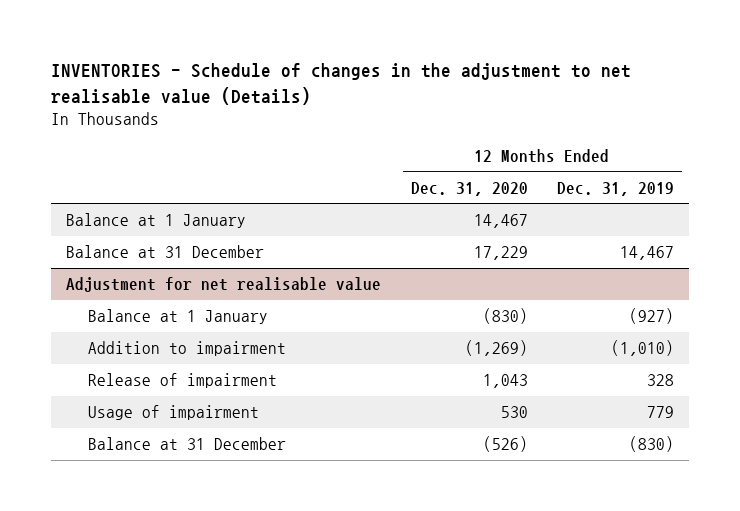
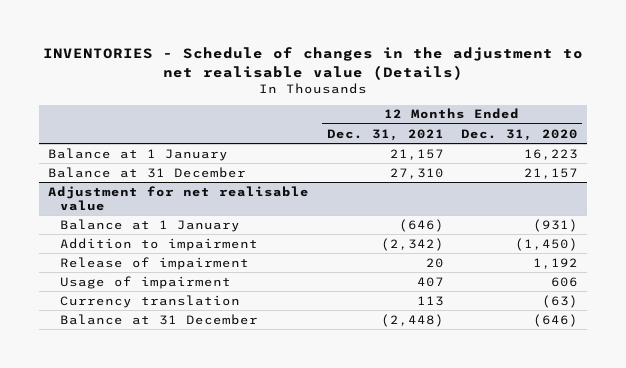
- | 12 Months Ended Dec. 31, 2020 | 12 Months Ended Dec. 31, 2019
+ | 12 Months Ended Dec. 31, 2021 | 12 Months Ended Dec. 31, 2020
- Balance at 1 January | 14,467 |
- Balance at 31 December | 17,229 | 14,467
+ Balance at 1 January | 21,157 | 16,223
+ Balance at 31 December | 27,310 | 21,157
@ Adjustment for net realisable value
- Balance at 1 January | (830) | (927)
- Addition to impairment | (1,269) | (1,010)
- Release of impairment | 1,043 | 328
- Usage of impairment | 530 | 779
- Balance at 31 December | (526) | (830)
+ Balance at 1 January | (646) | (931)
+ Addition to impairment | (2,342) | (1,450)
+ Release of impairment | 20 | 1,192
+ Usage of impairment | 407 | 606
+ Currency translation | 113 | (63)
+ Balance at 31 December | (2,448) | (646)

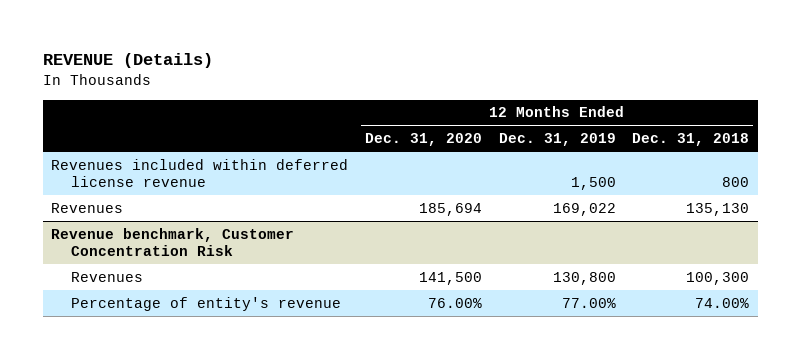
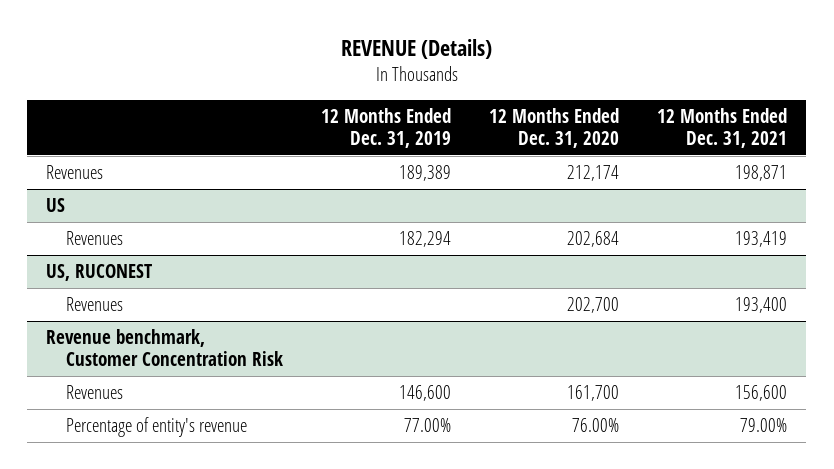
- | 12 Months Ended Dec. 31, 2020 | 12 Months Ended Dec. 31, 2019 | 12 Months Ended Dec. 31, 2018
+ | 12 Months Ended Dec. 31, 2019 | 12 Months Ended Dec. 31, 2020 | 12 Months Ended Dec. 31, 2021
- Revenues included within deferred license revenue | | 1,500 | 800
- Revenues | 185,694 | 169,022 | 135,130
+ Revenues | 189,389 | 212,174 | 198,871
+ US
+ Revenues | 182,294 | 202,684 | 193,419
+ US, RUCONEST
+ Revenues | | 202,700 | 193,400
@ Revenue benchmark, Customer Concentration Risk
- Revenues | 141,500 | 130,800 | 100,300
+ Revenues | 146,600 | 161,700 | 156,600

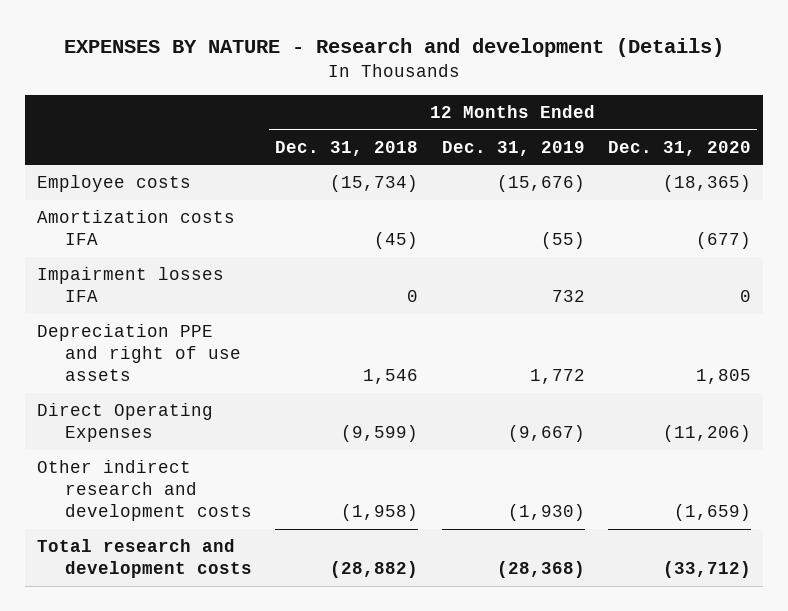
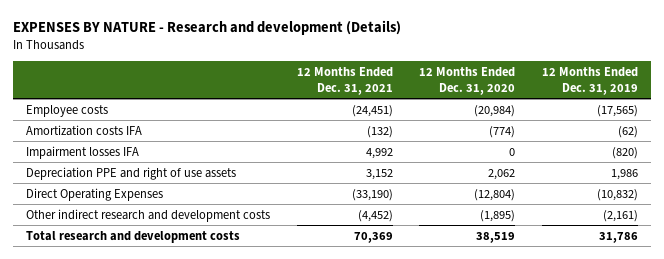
- | 12 Months Ended Dec. 31, 2018 | 12 Months Ended Dec. 31, 2019 | 12 Months Ended Dec. 31, 2020
+ | 12 Months Ended Dec. 31, 2021 | 12 Months Ended Dec. 31, 2020 | 12 Months Ended Dec. 31, 2019
- Employee costs | (15,734) | (15,676) | (18,365)
- Amortization costs IFA | (45) | (55) | (677)
- Impairment losses IFA | 0 | 732 | 0
- Depreciation PPE and right of use assets | 1,546 | 1,772 | 1,805
- Direct Operating Expenses | (9,599) | (9,667) | (11,206)
- Other indirect research and development costs | (1,958) | (1,930) | (1,659)
- Total research and development costs | (28,882) | (28,368) | (33,712)
+ Employee costs | (24,451) | (20,984) | (17,565)
+ Amortization costs IFA | (132) | (774) | (62)
+ Impairment losses IFA | 4,992 | 0 | (820)
+ Depreciation PPE and right of use assets | 3,152 | 2,062 | 1,986
+ Direct Operating Expenses | (33,190) | (12,804) | (10,832)
+ Other indirect research and development costs | (4,452) | (1,895) | (2,161)
+ Total research and development costs | 70,369 | 38,519 | 31,786

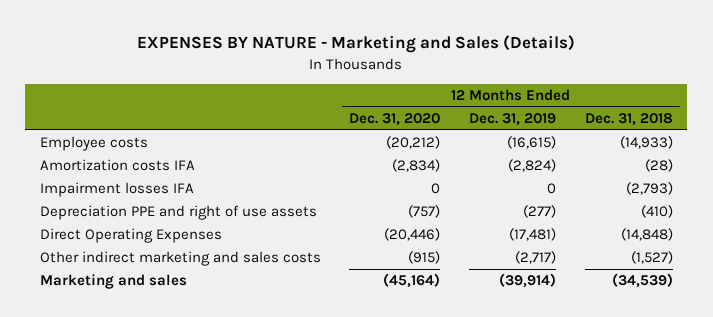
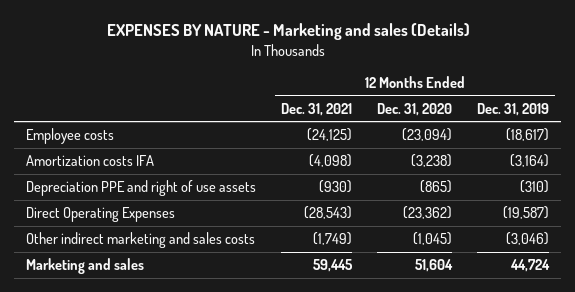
- EXPENSES BY NATURE - Marketing and Sales (Details)
+ EXPENSES BY NATURE - Marketing and sales (Details)
- | 12 Months Ended Dec. 31, 2020 | 12 Months Ended Dec. 31, 2019 | 12 Months Ended Dec. 31, 2018
+ | 12 Months Ended Dec. 31, 2021 | 12 Months Ended Dec. 31, 2020 | 12 Months Ended Dec. 31, 2019
- Employee costs | (20,212) | (16,615) | (14,933)
- Amortization costs IFA | (2,834) | (2,824) | (28)
- Impairment losses IFA | 0 | 0 | (2,793)
- Depreciation PPE and right of use assets | (757) | (277) | (410)
- Direct Operating Expenses | (20,446) | (17,481) | (14,848)
- Other indirect marketing and sales costs | (915) | (2,717) | (1,527)
- Marketing and sales | (45,164) | (39,914) | (34,539)
+ Employee costs | (24,125) | (23,094) | (18,617)
+ Amortization costs IFA | (4,098) | (3,238) | (3,164)
+ Depreciation PPE and right of use assets | (930) | (865) | (310)
+ Direct Operating Expenses | (28,543) | (23,362) | (19,587)
+ Other indirect marketing and sales costs | (1,749) | (1,045) | (3,046)
+ Marketing and sales | 59,445 | 51,604 | 44,724

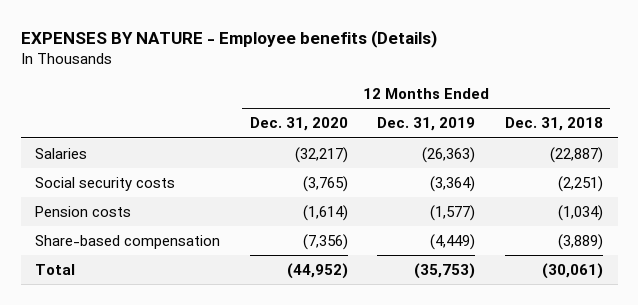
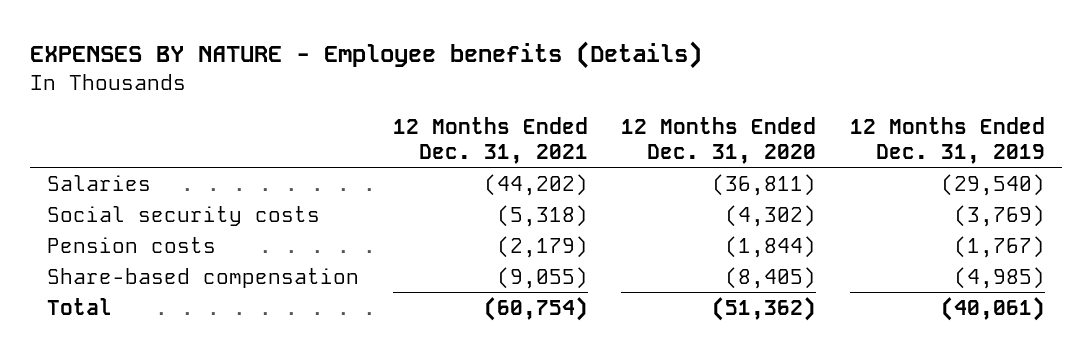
- | 12 Months Ended Dec. 31, 2020 | 12 Months Ended Dec. 31, 2019 | 12 Months Ended Dec. 31, 2018
+ | 12 Months Ended Dec. 31, 2021 | 12 Months Ended Dec. 31, 2020 | 12 Months Ended Dec. 31, 2019
- Salaries | (32,217) | (26,363) | (22,887)
- Social security costs | (3,765) | (3,364) | (2,251)
- Pension costs | (1,614) | (1,577) | (1,034)
- Share-based compensation | (7,356) | (4,449) | (3,889)
- Total | (44,952) | (35,753) | (30,061)
+ Salaries | (44,202) | (36,811) | (29,540)
+ Social security costs | (5,318) | (4,302) | (3,769)
+ Pension costs | (2,179) | (1,844) | (1,767)
+ Share-based compensation | (9,055) | (8,405) | (4,985)
+ Total | (60,754) | (51,362) | (40,061)

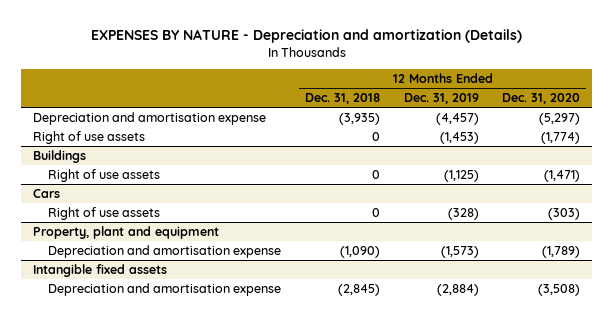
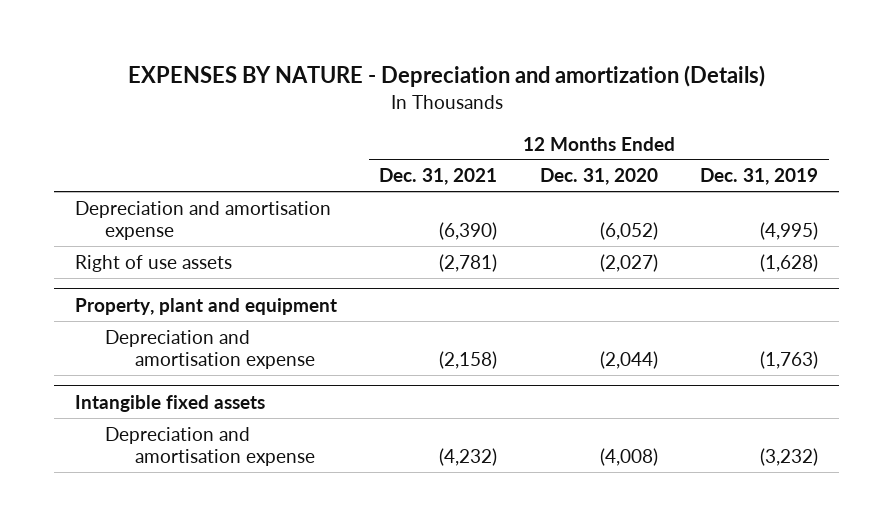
- | 12 Months Ended Dec. 31, 2018 | 12 Months Ended Dec. 31, 2019 | 12 Months Ended Dec. 31, 2020
+ | 12 Months Ended Dec. 31, 2021 | 12 Months Ended Dec. 31, 2020 | 12 Months Ended Dec. 31, 2019
- Depreciation and amortisation expense | (3,935) | (4,457) | (5,297)
- Right of use assets | 0 | (1,453) | (1,774)
- Buildings
- Right of use assets | 0 | (1,125) | (1,471)
- Cars
- Right of use assets | 0 | (328) | (303)
+ Depreciation and amortisation expense | (6,390) | (6,052) | (4,995)
+ Right of use assets | (2,781) | (2,027) | (1,628)
@ Property, plant and equipment
- Depreciation and amortisation expense | (1,090) | (1,573) | (1,789)
+ Depreciation and amortisation expense | (2,158) | (2,044) | (1,763)
@ Intangible fixed assets
- Depreciation and amortisation expense | (2,845) | (2,884) | (3,508)
+ Depreciation and amortisation expense | (4,232) | (4,008) | (3,232)

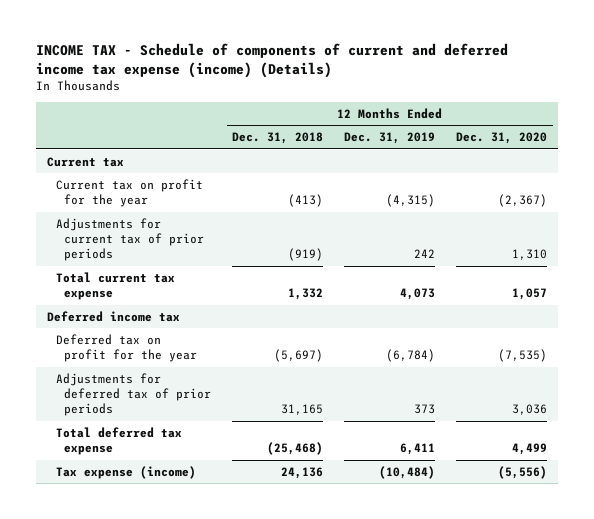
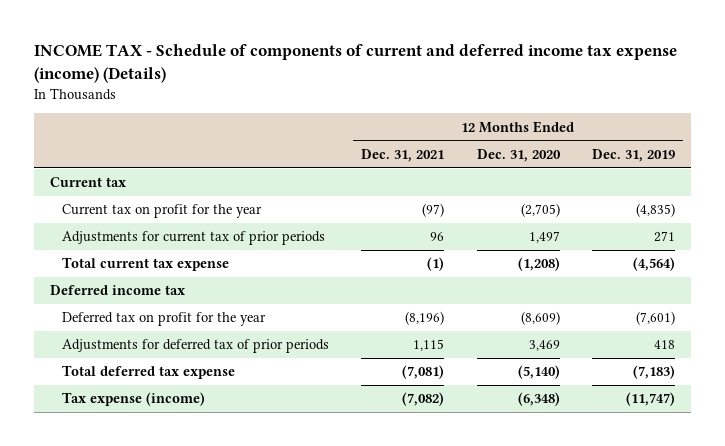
- | 12 Months Ended Dec. 31, 2018 | 12 Months Ended Dec. 31, 2019 | 12 Months Ended Dec. 31, 2020
+ | 12 Months Ended Dec. 31, 2021 | 12 Months Ended Dec. 31, 2020 | 12 Months Ended Dec. 31, 2019
- Current tax on profit for the year | (413) | (4,315) | (2,367)
- Adjustments for current tax of prior periods | (919) | 242 | 1,310
- Total current tax expense | 1,332 | 4,073 | 1,057
+ Current tax on profit for the year | (97) | (2,705) | (4,835)
+ Adjustments for current tax of prior periods | 96 | 1,497 | 271
+ Total current tax expense | (1) | (1,208) | (4,564)
- Deferred tax on profit for the year | (5,697) | (6,784) | (7,535)
- Adjustments for deferred tax of prior periods | 31,165 | 373 | 3,036
- Total deferred tax expense | (25,468) | 6,411 | 4,499
- Tax expense (income) | 24,136 | (10,484) | (5,556)
+ Deferred tax on profit for the year | (8,196) | (8,609) | (7,601)
+ Adjustments for deferred tax of prior periods | 1,115 | 3,469 | 418
+ Total deferred tax expense | (7,081) | (5,140) | (7,183)
+ Tax expense (income) | (7,082) | (6,348) | (11,747)

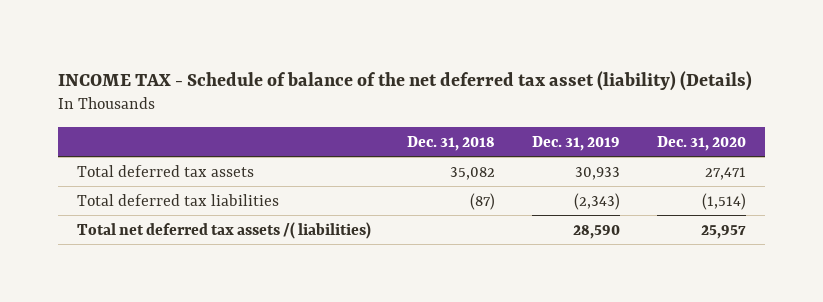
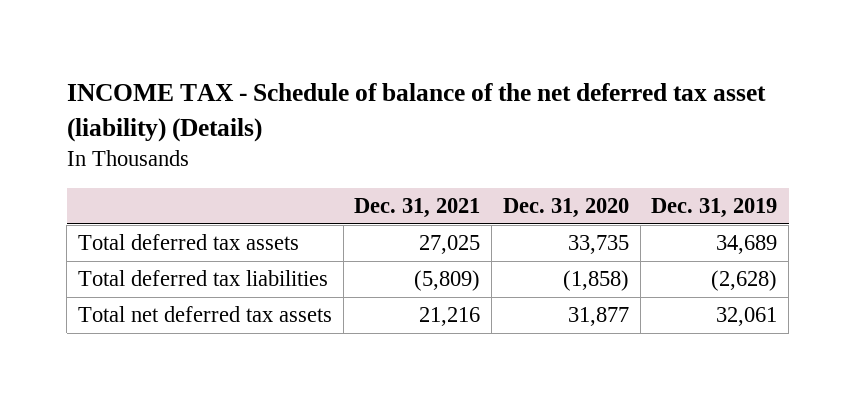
- | Dec. 31, 2018 | Dec. 31, 2019 | Dec. 31, 2020
+ | Dec. 31, 2021 | Dec. 31, 2020 | Dec. 31, 2019
- Total deferred tax assets | 35,082 | 30,933 | 27,471
- Total deferred tax liabilities | (87) | (2,343) | (1,514)
- Total net deferred tax assets /( liabilities) | | 28,590 | 25,957
+ Total deferred tax assets | 27,025 | 33,735 | 34,689
+ Total deferred tax liabilities | (5,809) | (1,858) | (2,628)
+ Total net deferred tax assets | 21,216 | 31,877 | 32,061

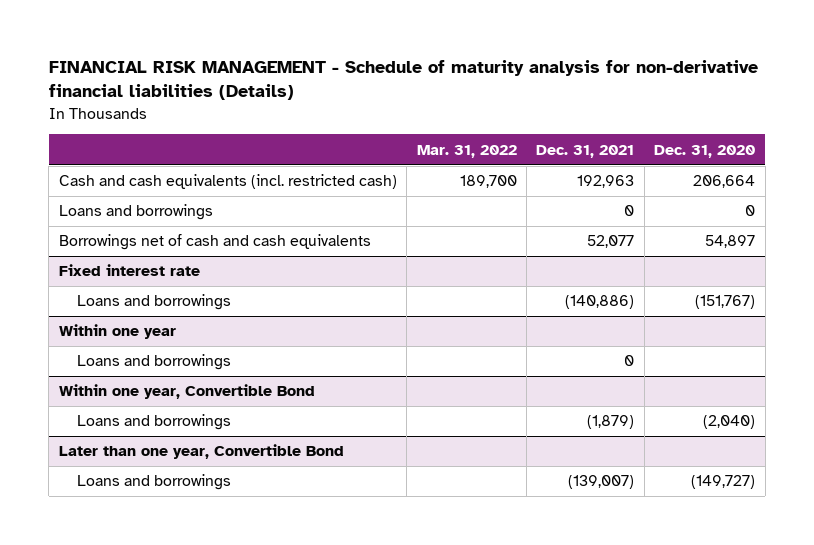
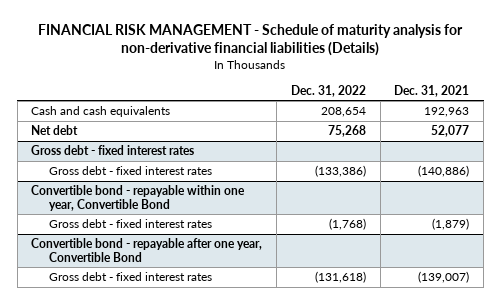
- | Mar. 31, 2022 | Dec. 31, 2021 | Dec. 31, 2020
+ | Dec. 31, 2022 | Dec. 31, 2021
- Cash and cash equivalents (incl. restricted cash) | 189,700 | 192,963 | 206,664
- Loans and borrowings | | 0 | 0
- Borrowings net of cash and cash equivalents | | 52,077 | 54,897
- Fixed interest rate
- Loans and borrowings | | (140,886) | (151,767)
- Within one year
- Loans and borrowings | | 0 |
- Within one year, Convertible Bond
- Loans and borrowings | | (1,879) | (2,040)
- Later than one year, Convertible Bond
- Loans and borrowings | | (139,007) | (149,727)
+ Cash and cash equivalents | 208,654 | 192,963
+ Net debt | 75,268 | 52,077
+ Gross debt - fixed interest rates
+ Gross debt - fixed interest rates | (133,386) | (140,886)
+ Convertible bond - repayable within one year, Convertible Bond
+ Gross debt - fixed interest rates | (1,768) | (1,879)
+ Convertible bond - repayable after one year, Convertible Bond
+ Gross debt - fixed interest rates | (131,618) | (139,007)

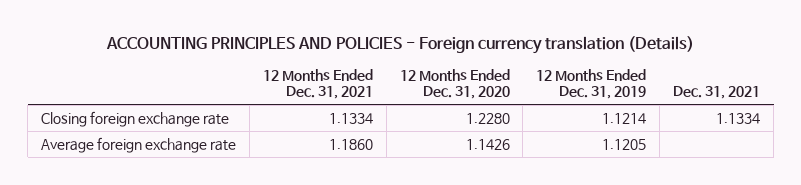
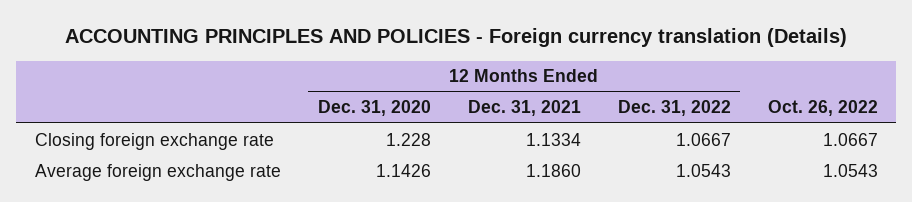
- | 12 Months Ended Dec. 31, 2021 | 12 Months Ended Dec. 31, 2020 | 12 Months Ended Dec. 31, 2019 | Dec. 31, 2021
+ | 12 Months Ended Dec. 31, 2020 | 12 Months Ended Dec. 31, 2021 | 12 Months Ended Dec. 31, 2022 | Oct. 26, 2022
- Closing foreign exchange rate | 1.1334 | 1.2280 | 1.1214 | 1.1334
+ Closing foreign exchange rate | 1.228 | 1.1334 | 1.0667 | 1.0667

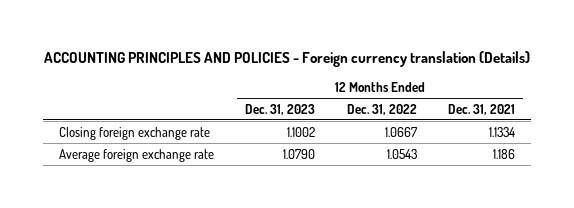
- | 12 Months Ended Dec. 31, 2020 | 12 Months Ended Dec. 31, 2021 | 12 Months Ended Dec. 31, 2022 | Oct. 26, 2022
+ | 12 Months Ended Dec. 31, 2023 | 12 Months Ended Dec. 31, 2022 | 12 Months Ended Dec. 31, 2021
- Average foreign exchange rate | 1.1426 | 1.1860 | 1.0543 | 1.0543
+ Average foreign exchange rate | 1.0790 | 1.0543 | 1.186

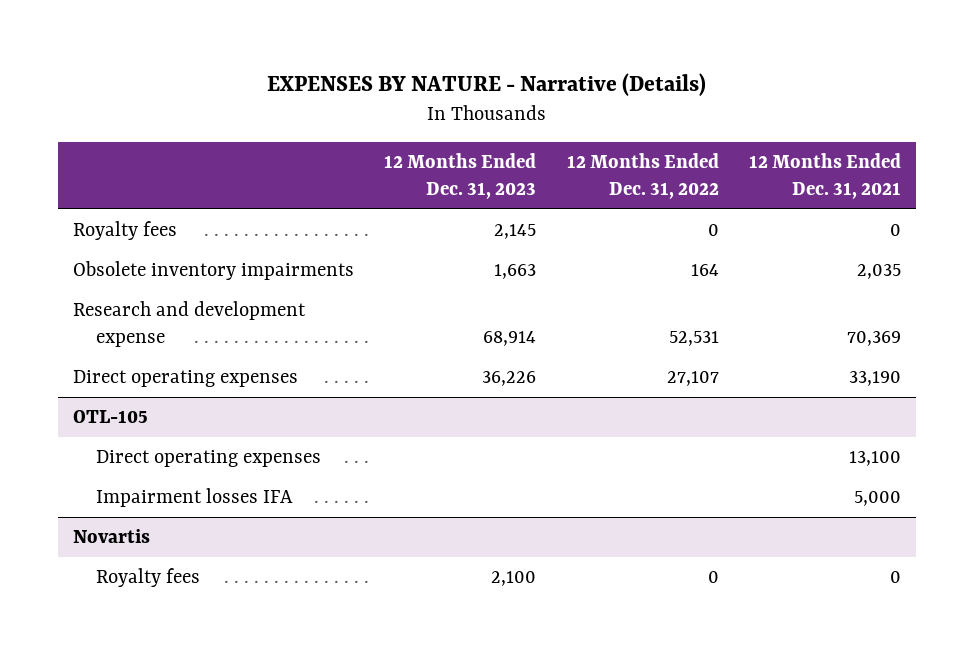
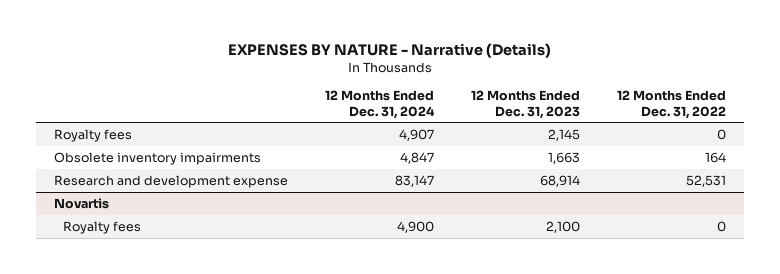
- | 12 Months Ended Dec. 31, 2023 | 12 Months Ended Dec. 31, 2022 | 12 Months Ended Dec. 31, 2021
+ | 12 Months Ended Dec. 31, 2024 | 12 Months Ended Dec. 31, 2023 | 12 Months Ended Dec. 31, 2022
- Direct operating expenses | 36,226 | 27,107 | 33,190
- OTL-105
- Direct operating expenses | | | 13,100
- Impairment losses IFA | | | 5,000

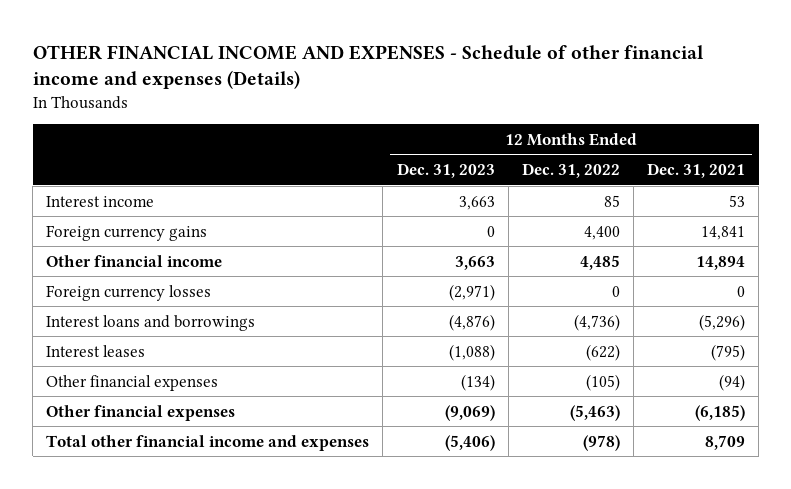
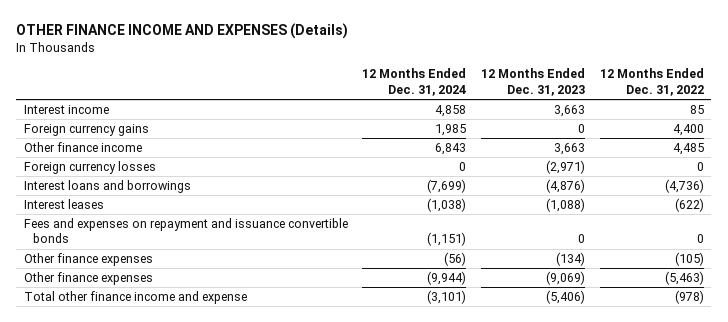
- OTHER FINANCIAL INCOME AND EXPENSES - Schedule of other financial income and expenses (Details)
+ OTHER FINANCE INCOME AND EXPENSES (Details)
- | 12 Months Ended Dec. 31, 2023 | 12 Months Ended Dec. 31, 2022 | 12 Months Ended Dec. 31, 2021
+ | 12 Months Ended Dec. 31, 2024 | 12 Months Ended Dec. 31, 2023 | 12 Months Ended Dec. 31, 2022
- Other financial income | 3,663 | 4,485 | 14,894
+ Other finance income | 6,843 | 3,663 | 4,485
- Other financial expenses | (134) | (105) | (94)
- Other financial expenses | (9,069) | (5,463) | (6,185)
- Total other financial income and expenses | (5,406) | (978) | 8,709
+ Fees and expenses on repayment and issuance convertible bonds | (1,151) | 0 | 0
+ Other finance expenses | (56) | (134) | (105)
+ Other finance expenses | (9,944) | (9,069) | (5,463)
+ Total other finance income and expense | (3,101) | (5,406) | (978)

